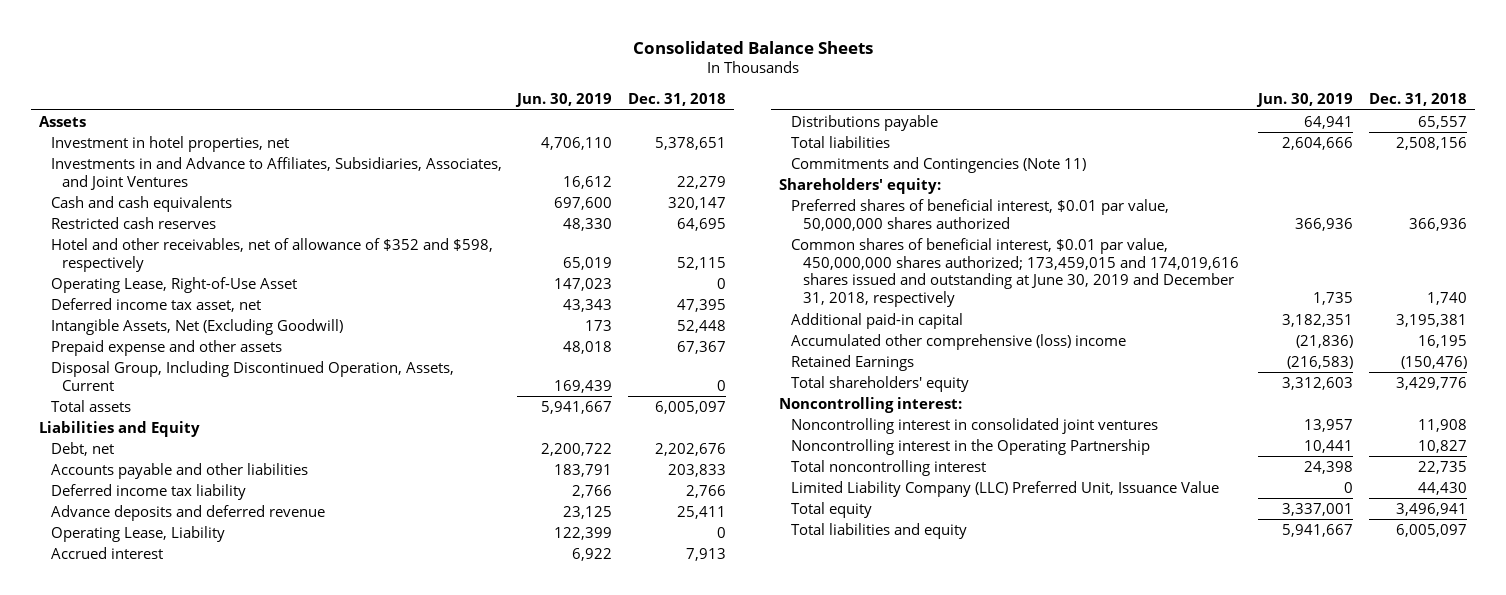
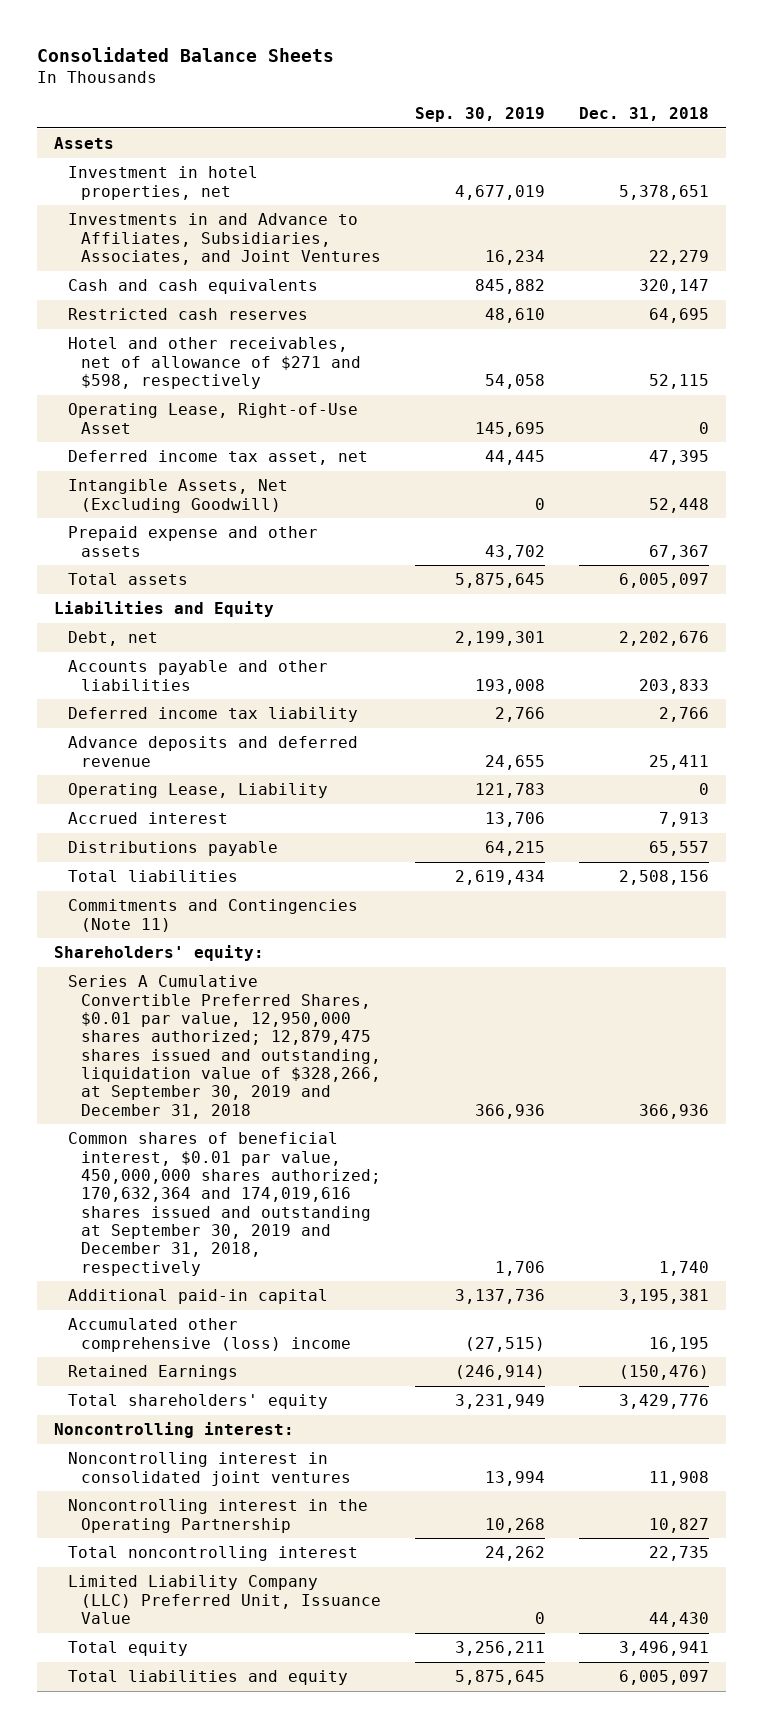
- | Jun. 30, 2019 | Dec. 31, 2018
+ | Sep. 30, 2019 | Dec. 31, 2018
- Hotel and other receivables, net of allowance of $352 and $598, respectively | 65,019 | 52,115
+ Hotel and other receivables, net of allowance of $271 and $598, respectively | 54,058 | 52,115
- Disposal Group, Including Discontinued Operation, Assets, Current | 169,439 | 0
- Preferred shares of beneficial interest, $0.01 par value, 50,000,000 shares authorized | 366,936 | 366,936
- Common shares of beneficial interest, $0.01 par value, 450,000,000 shares authorized; 173,459,015 and 174,019,616 shares issued and outstanding at June 30, 2019 and December 31, 2018, respectively | 1,735 | 1,740
+ Series A Cumulative Convertible Preferred Shares, $0.01 par value, 12,950,000 shares authorized; 12,879,475 shares issued and outstanding, liquidation value of $328,266, at September 30, 2019 and December 31, 2018 | 366,936 | 366,936
+ Common shares of beneficial interest, $0.01 par value, 450,000,000 shares authorized; 170,632,364 and 174,019,616 shares issued and outstanding at September 30, 2019 and December 31, 2018, respectively | 1,706 | 1,740

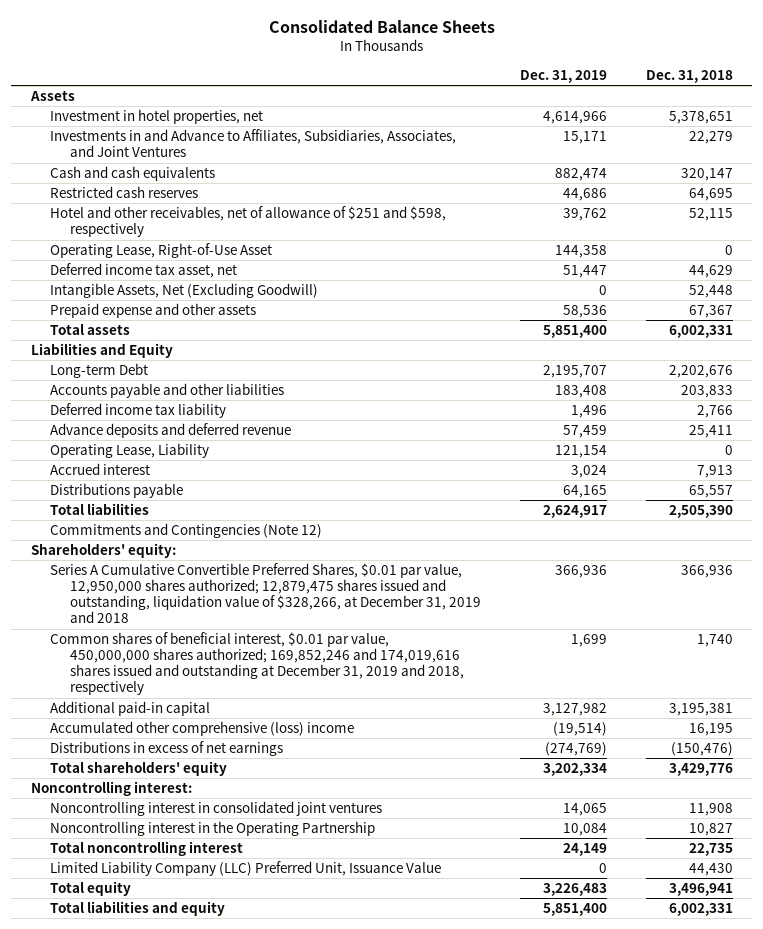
- | Sep. 30, 2019 | Dec. 31, 2018
+ | Dec. 31, 2019 | Dec. 31, 2018
- Hotel and other receivables, net of allowance of $271 and $598, respectively | 54,058 | 52,115
+ Hotel and other receivables, net of allowance of $251 and $598, respectively | 39,762 | 52,115
- Deferred income tax asset, net | 44,445 | 47,395
+ Deferred income tax asset, net | 51,447 | 44,629
- Total assets | 5,875,645 | 6,005,097
+ Total assets | 5,851,400 | 6,002,331
- Debt, net | 2,199,301 | 2,202,676
+ Long-term Debt | 2,195,707 | 2,202,676
- Total liabilities | 2,619,434 | 2,508,156
- Commitments and Contingencies (Note 11)
+ Total liabilities | 2,624,917 | 2,505,390
+ Commitments and Contingencies (Note 12)
- Series A Cumulative Convertible Preferred Shares, $0.01 par value, 12,950,000 shares authorized; 12,879,475 shares issued and outstanding, liquidation value of $328,266, at September 30, 2019 and December 31, 2018 | 366,936 | 366,936
- Common shares of beneficial interest, $0.01 par value, 450,000,000 shares authorized; 170,632,364 and 174,019,616 shares issued and outstanding at September 30, 2019 and December 31, 2018, respectively | 1,706 | 1,740
+ Series A Cumulative Convertible Preferred Shares, $0.01 par value, 12,950,000 shares authorized; 12,879,475 shares issued and outstanding, liquidation value of $328,266, at December 31, 2019 and 2018 | 366,936 | 366,936
+ Common shares of beneficial interest, $0.01 par value, 450,000,000 shares authorized; 169,852,246 and 174,019,616 shares issued and outstanding at December 31, 2019 and 2018, respectively | 1,699 | 1,740
- Retained Earnings | (246,914) | (150,476)
+ Distributions in excess of net earnings | (274,769) | (150,476)
- Total liabilities and equity | 5,875,645 | 6,005,097
+ Total liabilities and equity | 5,851,400 | 6,002,331

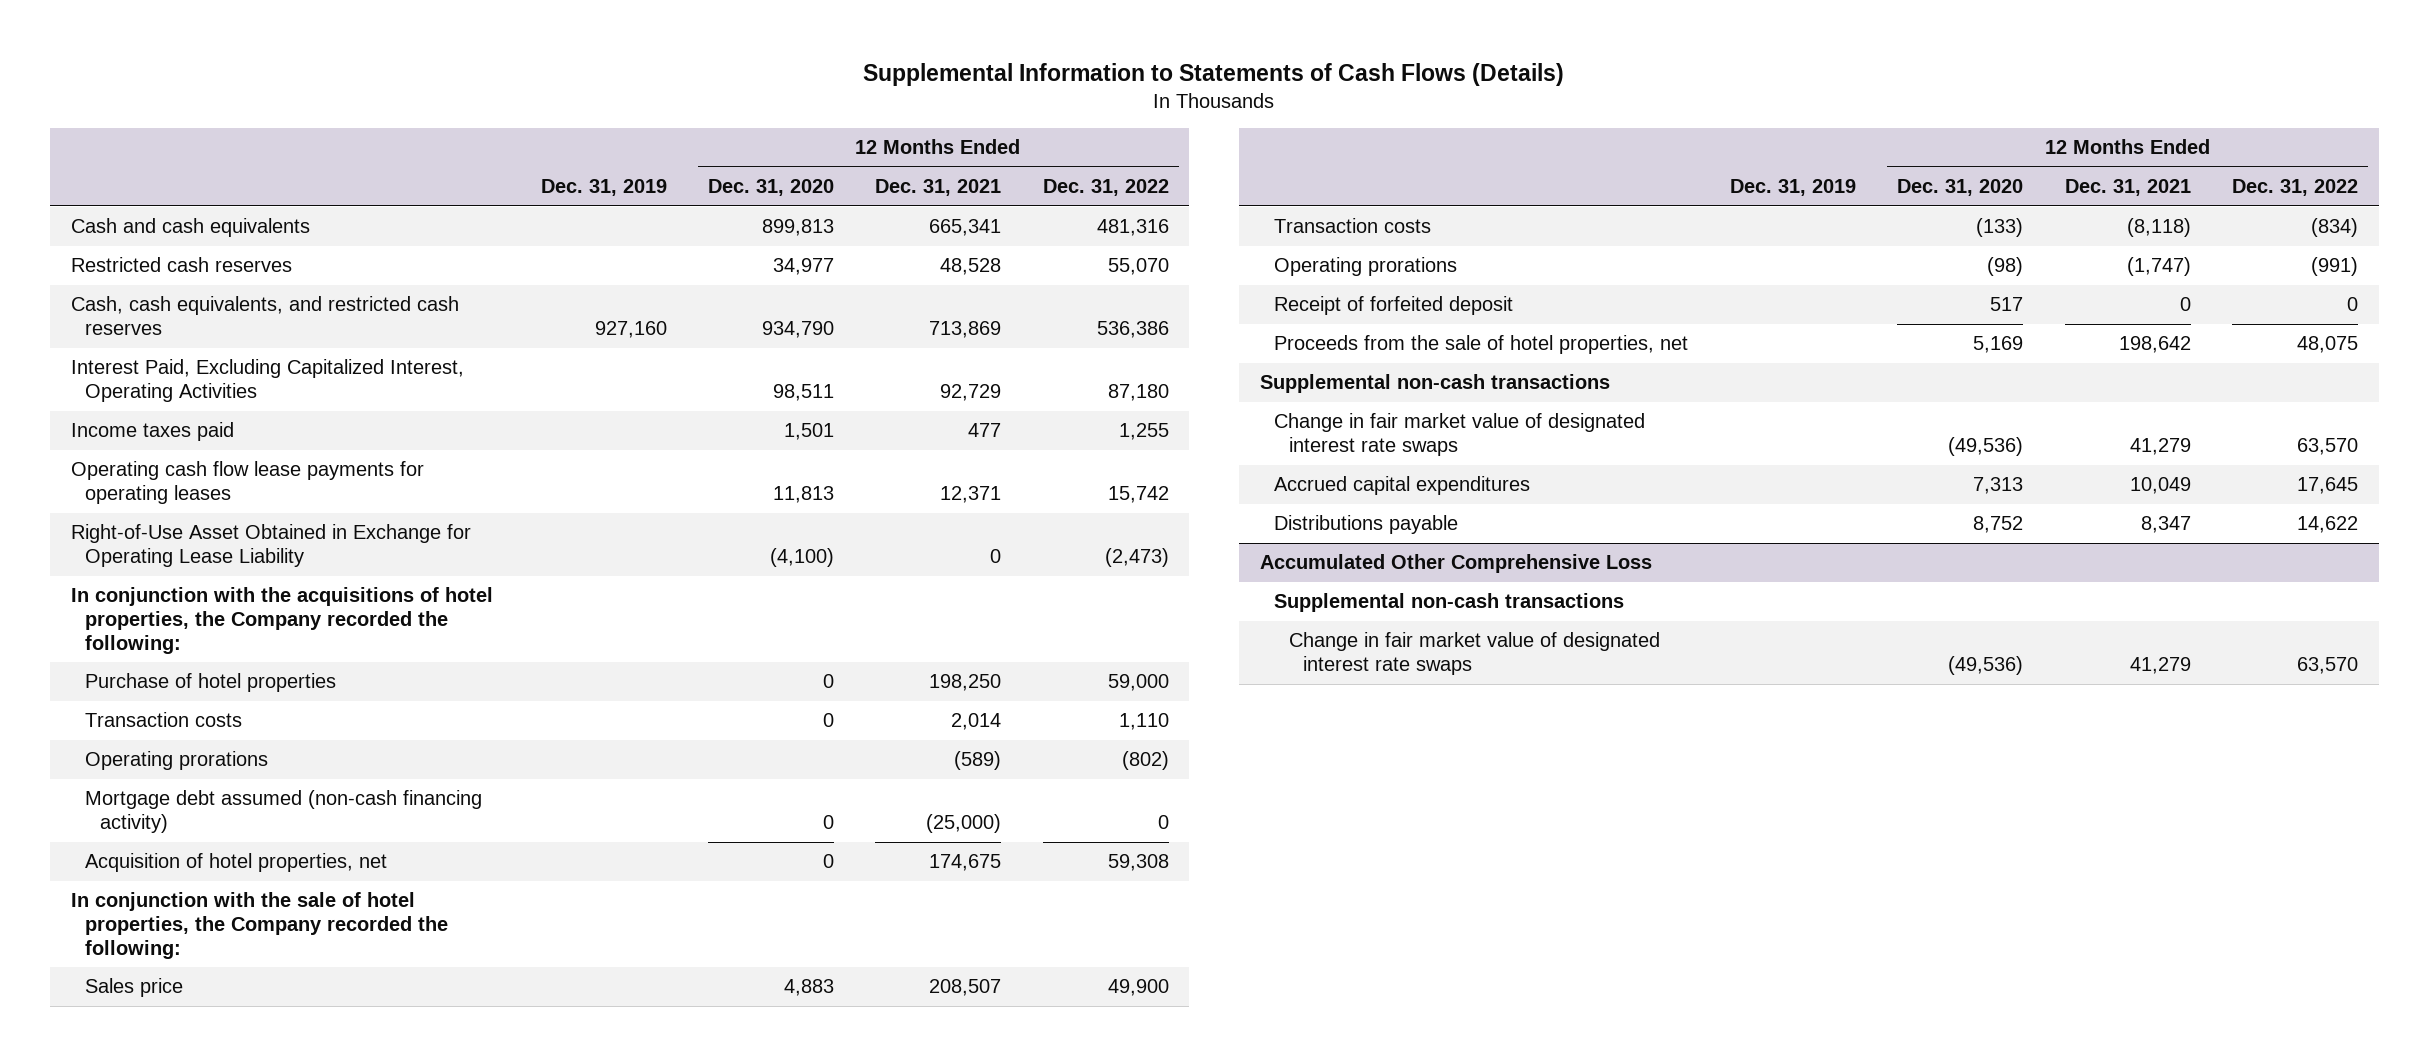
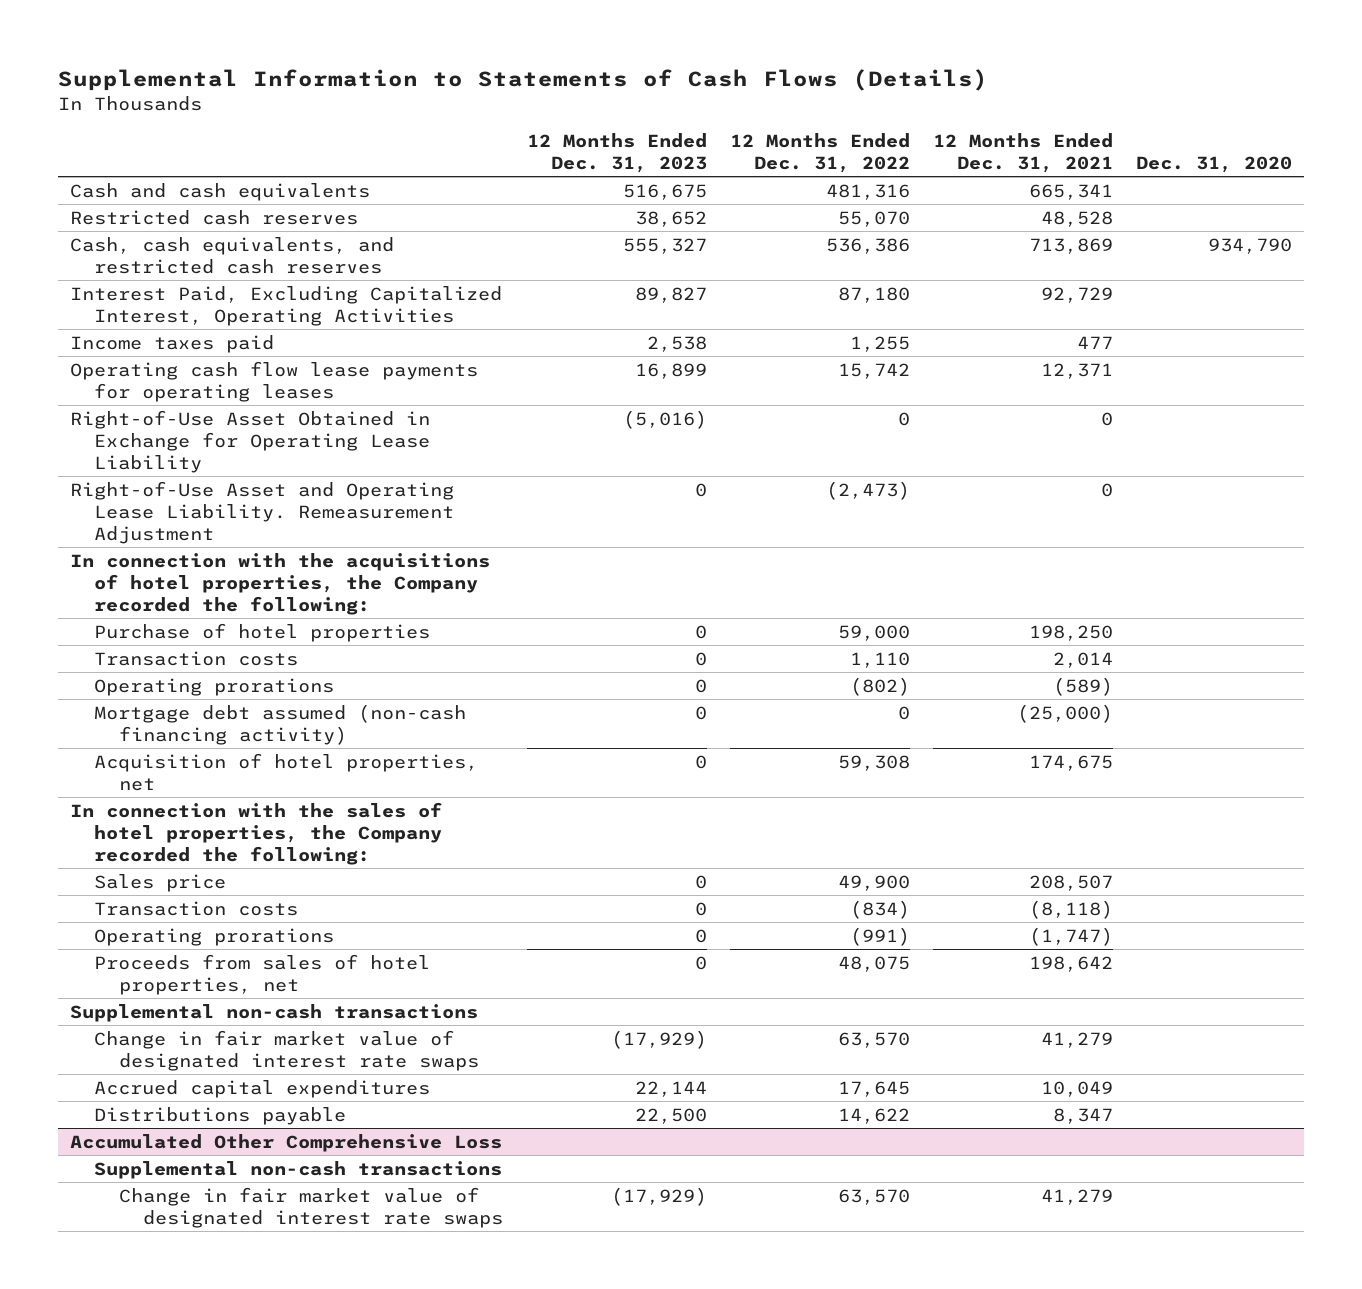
- | Dec. 31, 2019 | 12 Months Ended Dec. 31, 2020 | 12 Months Ended Dec. 31, 2021 | 12 Months Ended Dec. 31, 2022
+ | 12 Months Ended Dec. 31, 2023 | 12 Months Ended Dec. 31, 2022 | 12 Months Ended Dec. 31, 2021 | Dec. 31, 2020
- Right-of-Use Asset Obtained in Exchange for Operating Lease Liability | | (4,100) | 0 | (2,473)
- In conjunction with the acquisitions of hotel properties, the Company recorded the following:
+ Right-of-Use Asset Obtained in Exchange for Operating Lease Liability | (5,016) | 0 | 0 |
+ Right-of-Use Asset and Operating Lease Liability. Remeasurement Adjustment | 0 | (2,473) | 0 |
+ In connection with the acquisitions of hotel properties, the Company recorded the following:
- In conjunction with the sale of hotel properties, the Company recorded the following:
+ In connection with the sales of hotel properties, the Company recorded the following:
- Receipt of forfeited deposit | | 517 | 0 | 0
- Proceeds from the sale of hotel properties, net | | 5,169 | 198,642 | 48,075
+ Proceeds from sales of hotel properties, net | 0 | 48,075 | 198,642 |

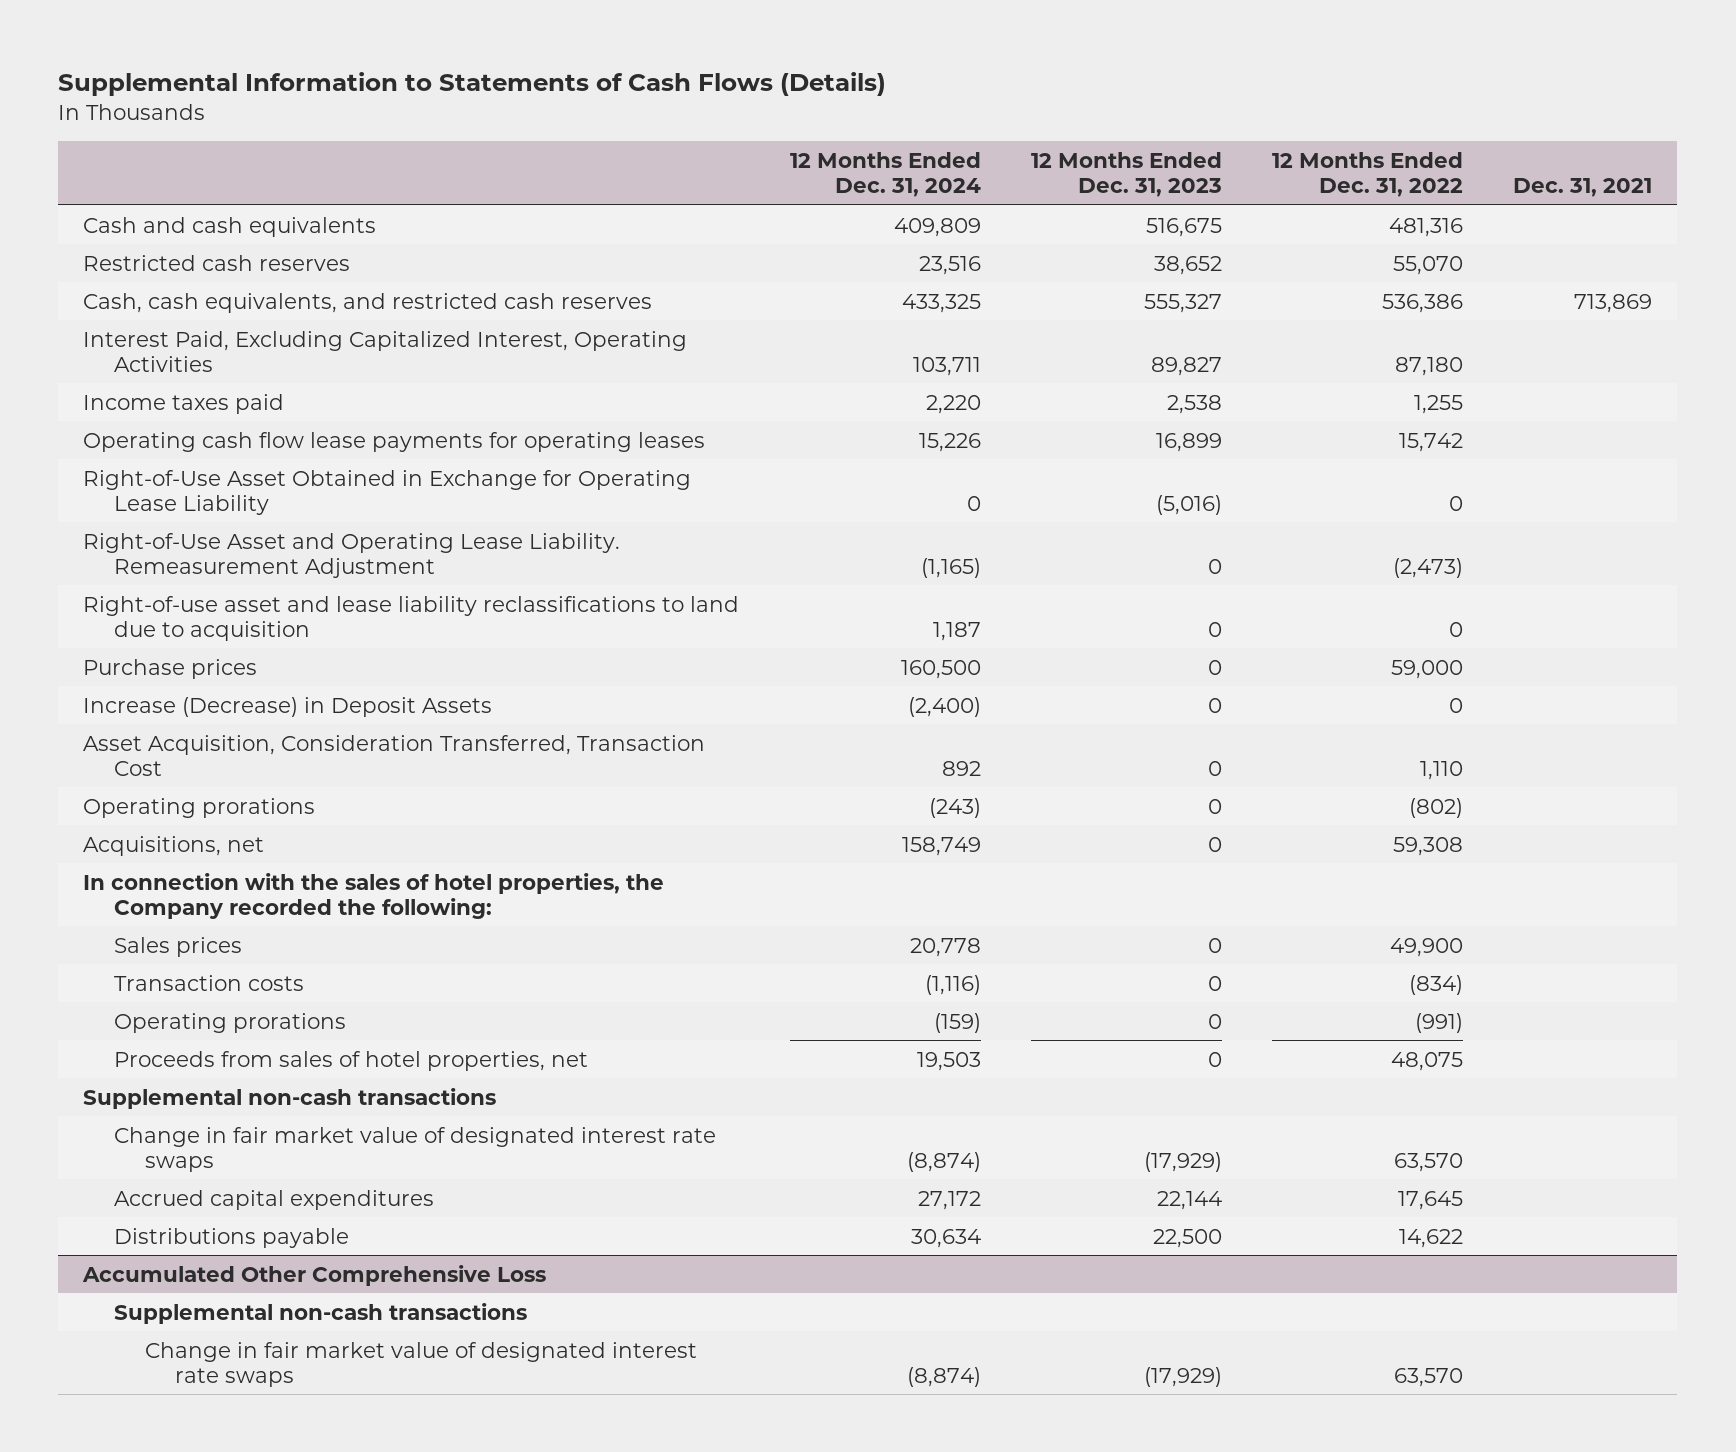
- | 12 Months Ended Dec. 31, 2023 | 12 Months Ended Dec. 31, 2022 | 12 Months Ended Dec. 31, 2021 | Dec. 31, 2020
+ | 12 Months Ended Dec. 31, 2024 | 12 Months Ended Dec. 31, 2023 | 12 Months Ended Dec. 31, 2022 | Dec. 31, 2021
- In connection with the acquisitions of hotel properties, the Company recorded the following:
- Purchase of hotel properties | 0 | 59,000 | 198,250 |
- Transaction costs | 0 | 1,110 | 2,014 |
+ Right-of-use asset and lease liability reclassifications to land due to acquisition | 1,187 | 0 | 0 |
+ Purchase prices | 160,500 | 0 | 59,000 |
+ Increase (Decrease) in Deposit Assets | (2,400) | 0 | 0 |
+ Asset Acquisition, Consideration Transferred, Transaction Cost | 892 | 0 | 1,110 |
- Mortgage debt assumed (non-cash financing activity) | 0 | 0 | (25,000) |
- Acquisition of hotel properties, net | 0 | 59,308 | 174,675 |
+ Acquisitions, net | 158,749 | 0 | 59,308 |
- Sales price | 0 | 49,900 | 208,507 |
+ Sales prices | 20,778 | 0 | 49,900 |

